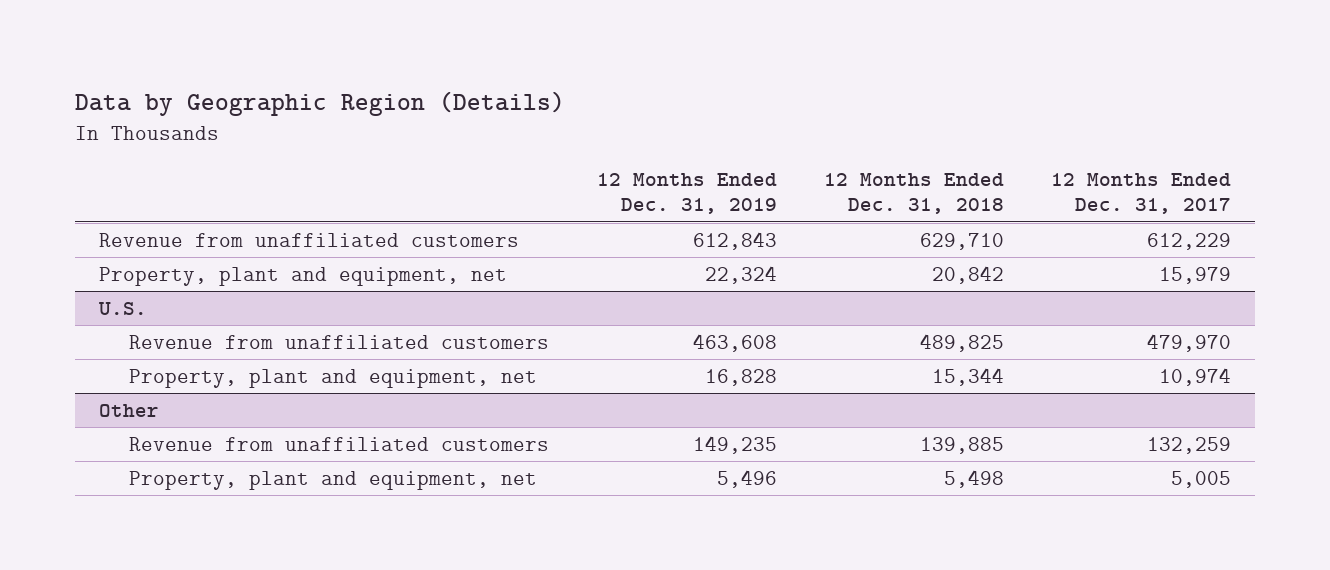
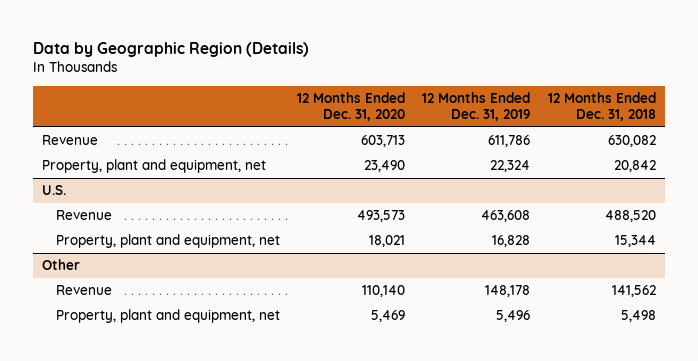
- | 12 Months Ended Dec. 31, 2019 | 12 Months Ended Dec. 31, 2018 | 12 Months Ended Dec. 31, 2017
+ | 12 Months Ended Dec. 31, 2020 | 12 Months Ended Dec. 31, 2019 | 12 Months Ended Dec. 31, 2018
- Revenue from unaffiliated customers | 612,843 | 629,710 | 612,229
+ Revenue | 603,713 | 611,786 | 630,082
@ U.S.
- Revenue from unaffiliated customers | 463,608 | 489,825 | 479,970
+ Revenue | 493,573 | 463,608 | 488,520
@ Other
- Revenue from unaffiliated customers | 149,235 | 139,885 | 132,259
+ Revenue | 110,140 | 148,178 | 141,562

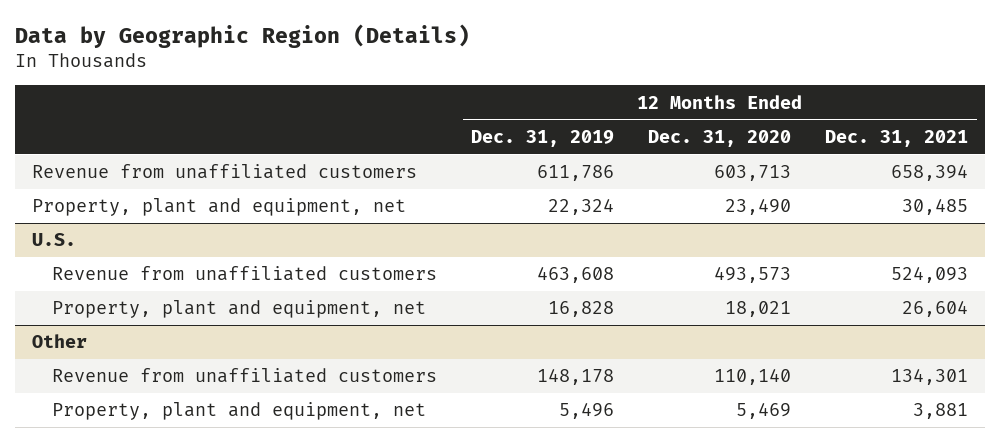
- | 12 Months Ended Dec. 31, 2020 | 12 Months Ended Dec. 31, 2019 | 12 Months Ended Dec. 31, 2018
+ | 12 Months Ended Dec. 31, 2019 | 12 Months Ended Dec. 31, 2020 | 12 Months Ended Dec. 31, 2021
- Revenue | 603,713 | 611,786 | 630,082
+ Revenue from unaffiliated customers | 611,786 | 603,713 | 658,394
@ U.S.
- Revenue | 493,573 | 463,608 | 488,520
+ Revenue from unaffiliated customers | 463,608 | 493,573 | 524,093
@ Other
- Revenue | 110,140 | 148,178 | 141,562
+ Revenue from unaffiliated customers | 148,178 | 110,140 | 134,301

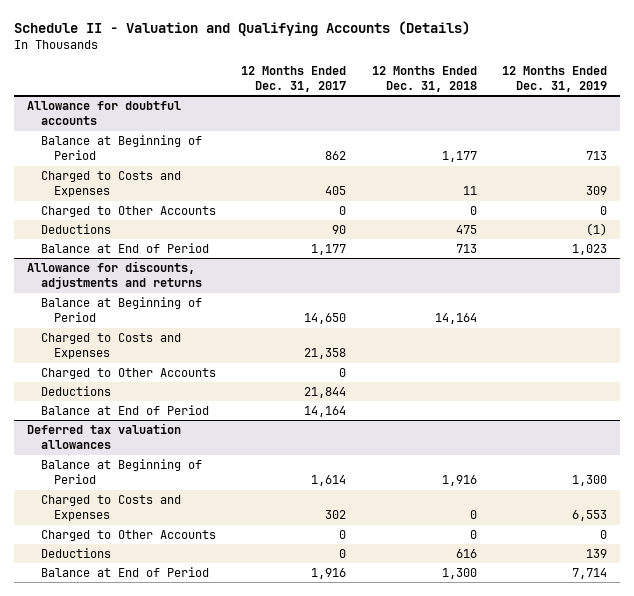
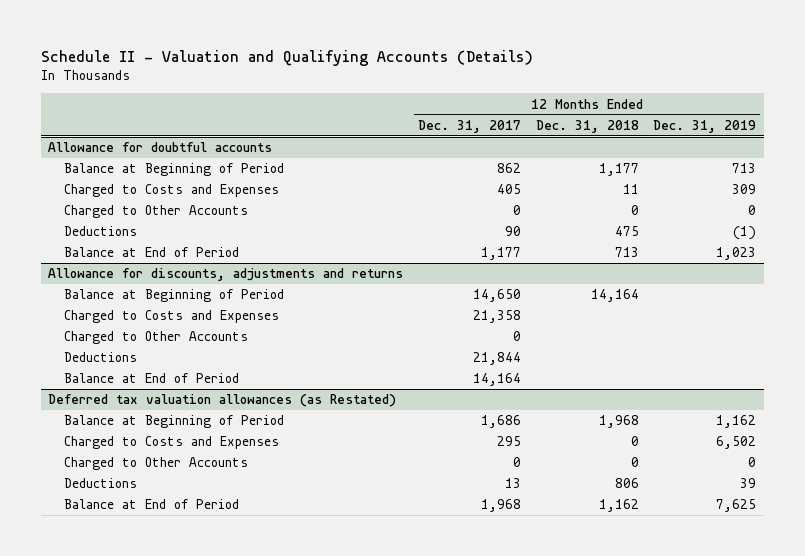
- Deferred tax valuation allowances
- Balance at Beginning of Period | 1,614 | 1,916 | 1,300
- Charged to Costs and Expenses | 302 | 0 | 6,553
+ Deferred tax valuation allowances (as Restated)
+ Balance at Beginning of Period | 1,686 | 1,968 | 1,162
+ Charged to Costs and Expenses | 295 | 0 | 6,502
- Deductions | 0 | 616 | 139
- Balance at End of Period | 1,916 | 1,300 | 7,714
+ Deductions | 13 | 806 | 39
+ Balance at End of Period | 1,968 | 1,162 | 7,625

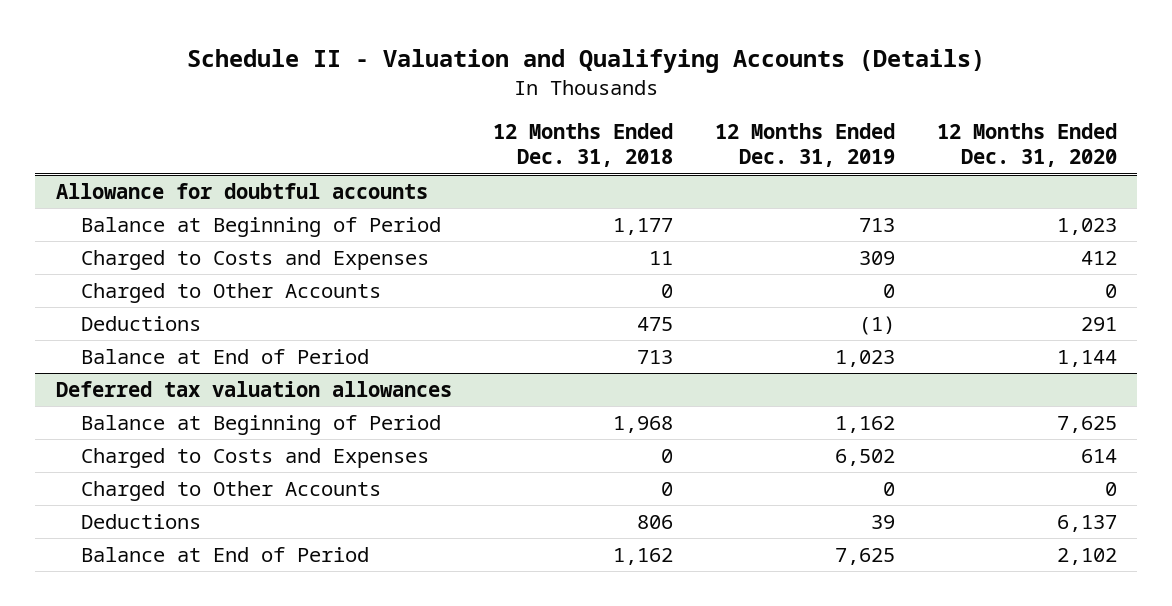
- | 12 Months Ended Dec. 31, 2017 | 12 Months Ended Dec. 31, 2018 | 12 Months Ended Dec. 31, 2019
+ | 12 Months Ended Dec. 31, 2018 | 12 Months Ended Dec. 31, 2019 | 12 Months Ended Dec. 31, 2020
- Allowance for discounts, adjustments and returns
- Balance at Beginning of Period | 14,650 | 14,164 |
- Charged to Costs and Expenses | 21,358 | |
- Charged to Other Accounts | 0 | |
- Deductions | 21,844 | |
- Balance at End of Period | 14,164 | |
- Deferred tax valuation allowances (as Restated)
+ Deferred tax valuation allowances

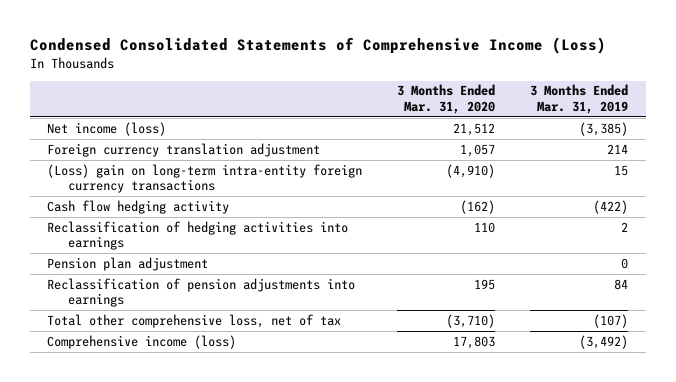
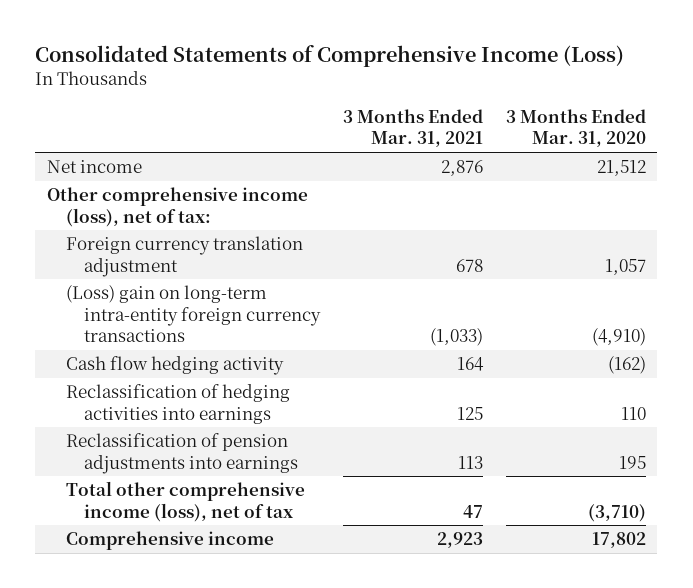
- Condensed Consolidated Statements of Comprehensive Income (Loss)
+ Consolidated Statements of Comprehensive Income (Loss)
- | 3 Months Ended Mar. 31, 2020 | 3 Months Ended Mar. 31, 2019
+ | 3 Months Ended Mar. 31, 2021 | 3 Months Ended Mar. 31, 2020
- Net income (loss) | 21,512 | (3,385)
+ Net income | 2,876 | 21,512
+ Other comprehensive income (loss), net of tax:
- Pension plan adjustment | | 0
- Total other comprehensive loss, net of tax | (3,710) | (107)
- Comprehensive income (loss) | 17,803 | (3,492)
+ Total other comprehensive income (loss), net of tax | 47 | (3,710)
+ Comprehensive income | 2,923 | 17,802

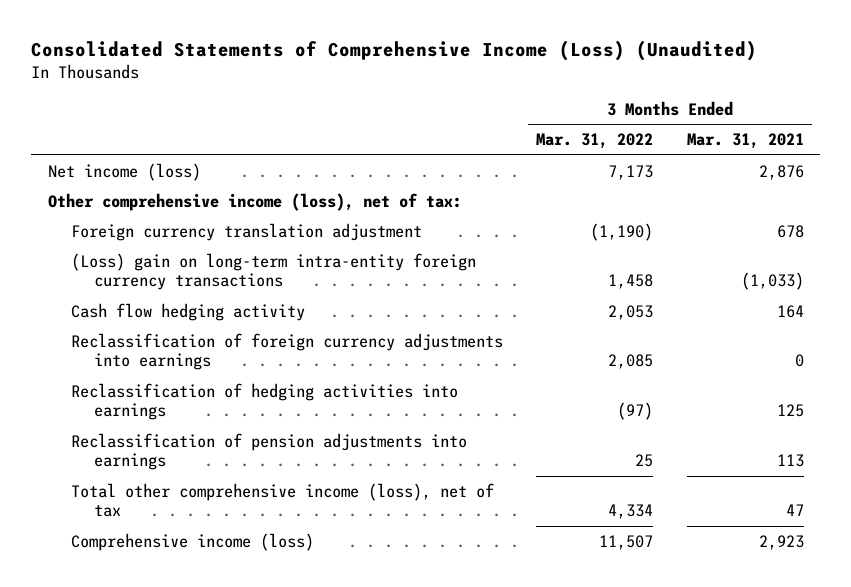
- Consolidated Statements of Comprehensive Income (Loss)
+ Consolidated Statements of Comprehensive Income (Loss) (Unaudited)
- | 3 Months Ended Mar. 31, 2021 | 3 Months Ended Mar. 31, 2020
+ | 3 Months Ended Mar. 31, 2022 | 3 Months Ended Mar. 31, 2021
- Net income | 2,876 | 21,512
+ Net income (loss) | 7,173 | 2,876
+ Reclassification of foreign currency adjustments into earnings | 2,085 | 0
- Comprehensive income | 2,923 | 17,802
+ Comprehensive income (loss) | 11,507 | 2,923

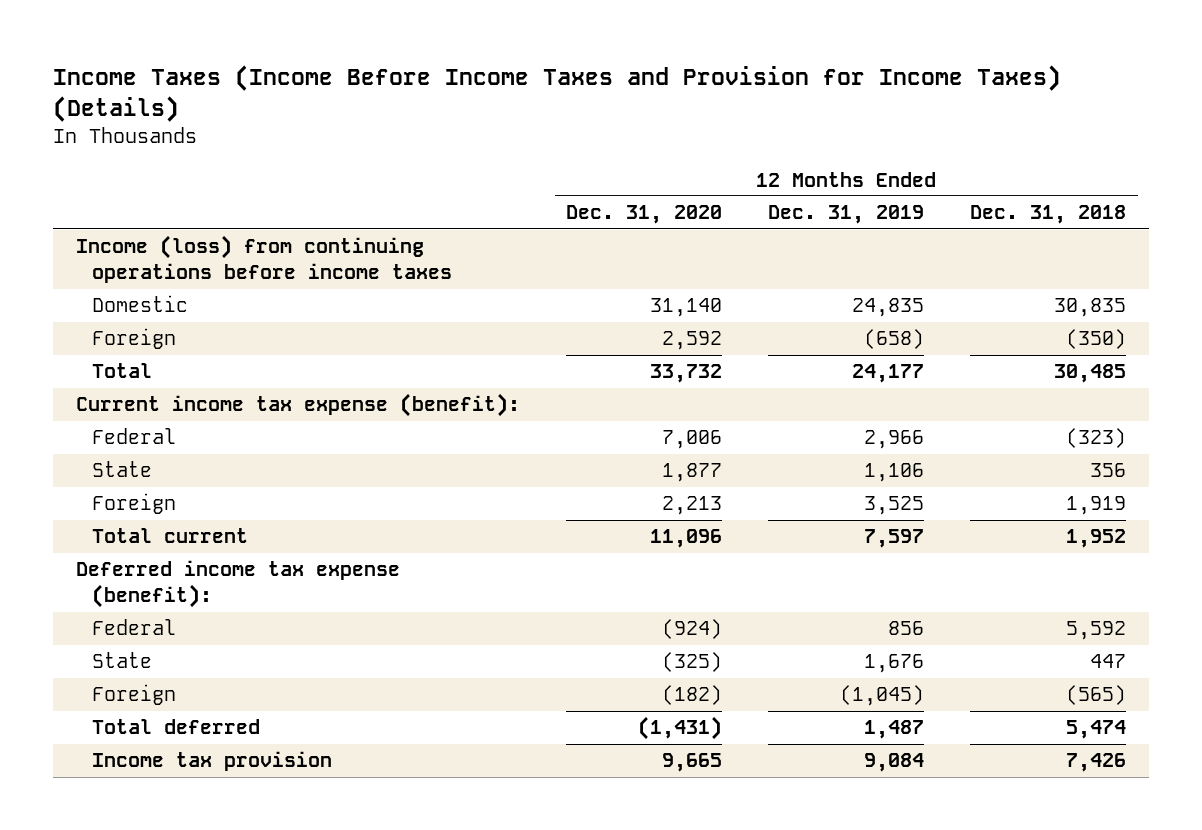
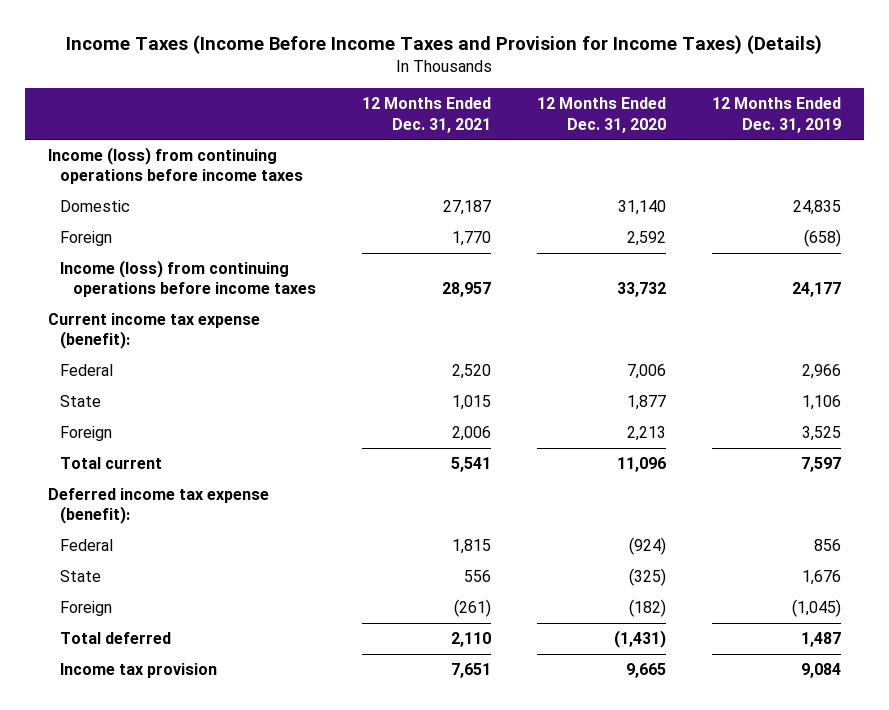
- | 12 Months Ended Dec. 31, 2020 | 12 Months Ended Dec. 31, 2019 | 12 Months Ended Dec. 31, 2018
+ | 12 Months Ended Dec. 31, 2021 | 12 Months Ended Dec. 31, 2020 | 12 Months Ended Dec. 31, 2019
- Total | 33,732 | 24,177 | 30,485
+ Income (loss) from continuing operations before income taxes | 28,957 | 33,732 | 24,177

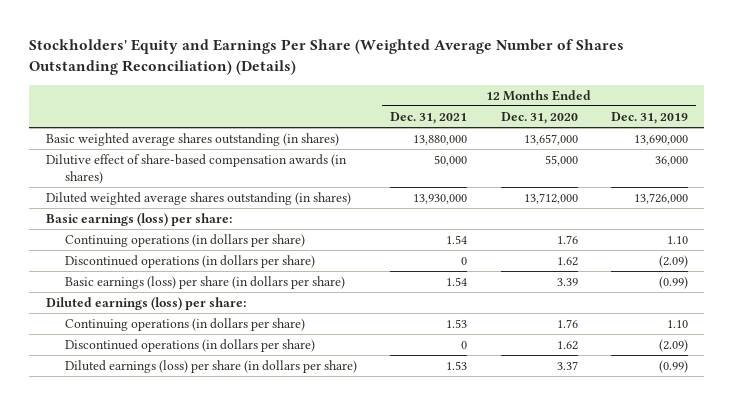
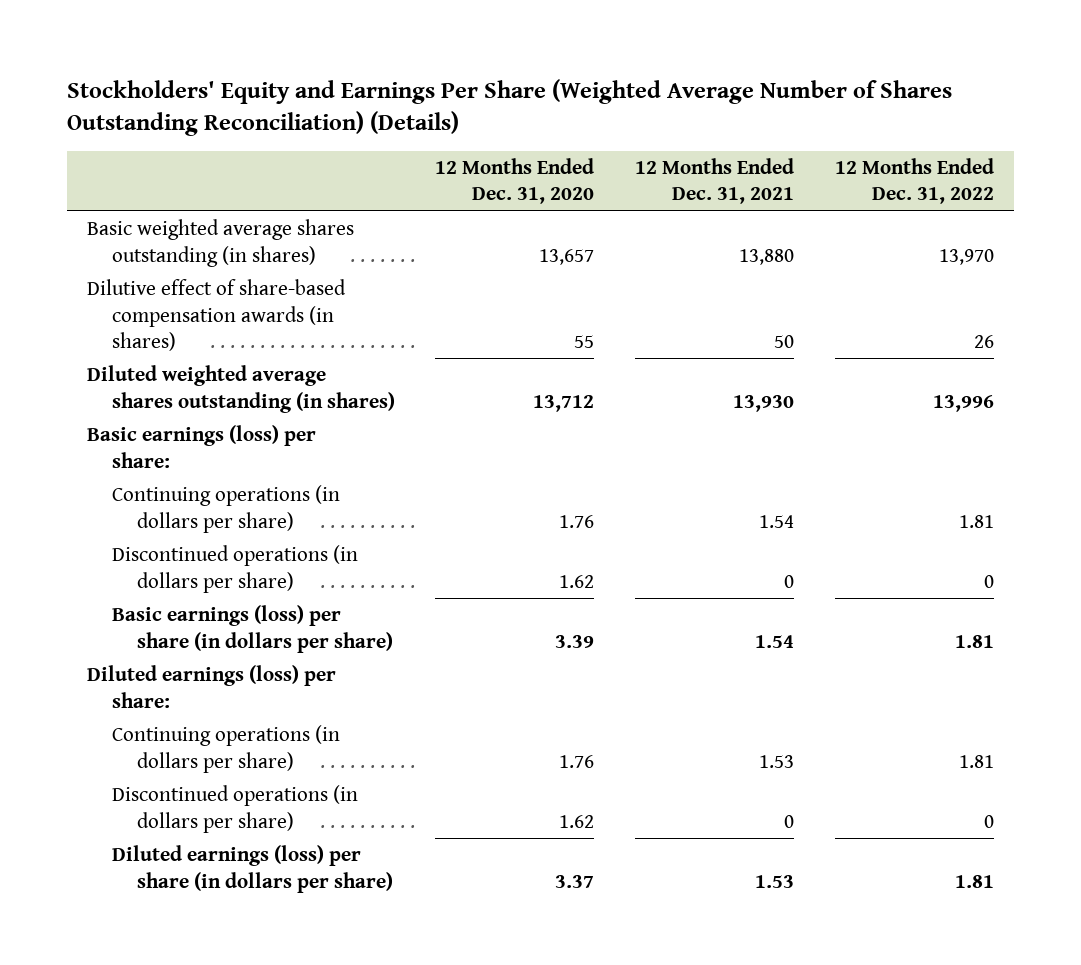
- | 12 Months Ended Dec. 31, 2021 | 12 Months Ended Dec. 31, 2020 | 12 Months Ended Dec. 31, 2019
+ | 12 Months Ended Dec. 31, 2020 | 12 Months Ended Dec. 31, 2021 | 12 Months Ended Dec. 31, 2022
- Basic weighted average shares outstanding (in shares) | 13,880,000 | 13,657,000 | 13,690,000
- Dilutive effect of share-based compensation awards (in shares) | 50,000 | 55,000 | 36,000
- Diluted weighted average shares outstanding (in shares) | 13,930,000 | 13,712,000 | 13,726,000
+ Basic weighted average shares outstanding (in shares) | 13,657 | 13,880 | 13,970
+ Dilutive effect of share-based compensation awards (in shares) | 55 | 50 | 26
+ Diluted weighted average shares outstanding (in shares) | 13,712 | 13,930 | 13,996

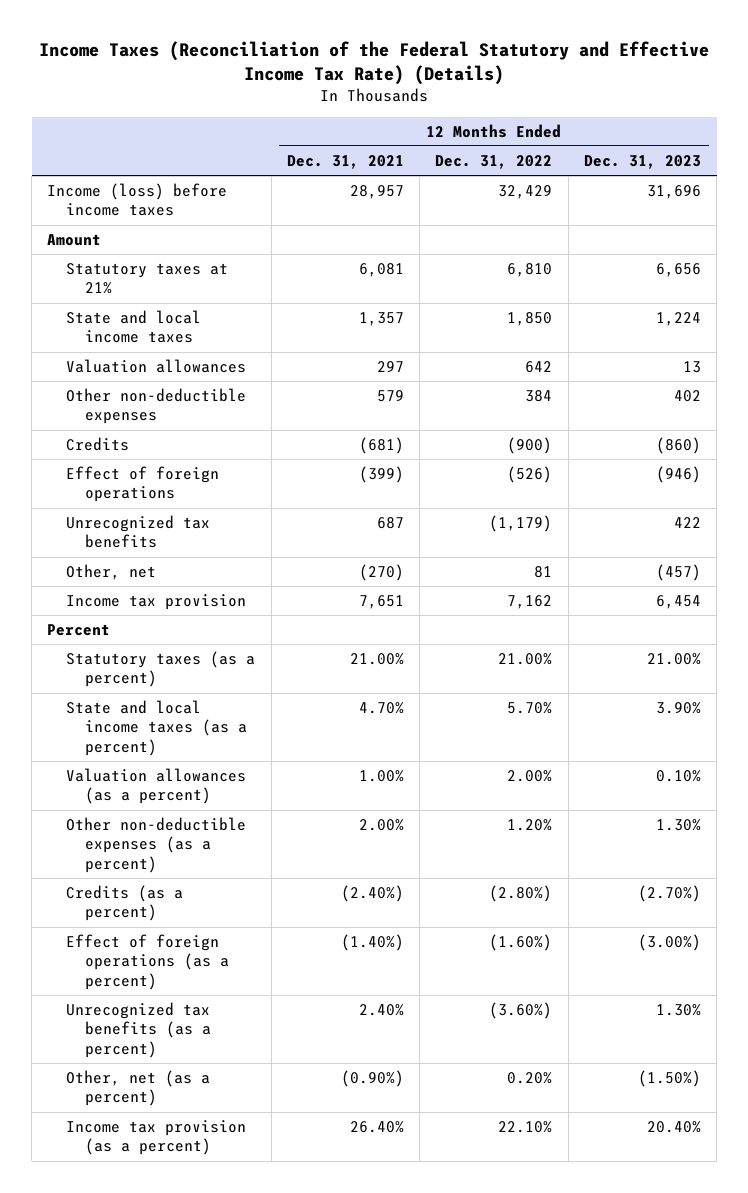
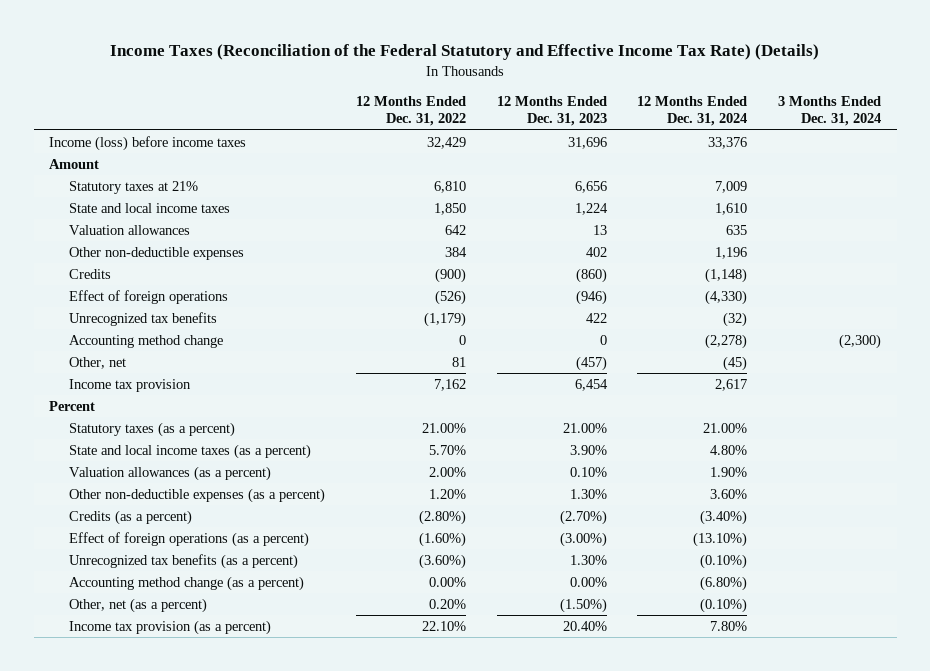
- | 12 Months Ended Dec. 31, 2021 | 12 Months Ended Dec. 31, 2022 | 12 Months Ended Dec. 31, 2023
+ | 12 Months Ended Dec. 31, 2022 | 12 Months Ended Dec. 31, 2023 | 12 Months Ended Dec. 31, 2024 | 3 Months Ended Dec. 31, 2024
+ Accounting method change | 0 | 0 | (2,278) | (2,300)
+ Accounting method change (as a percent) | 0.00% | 0.00% | (6.80%) |

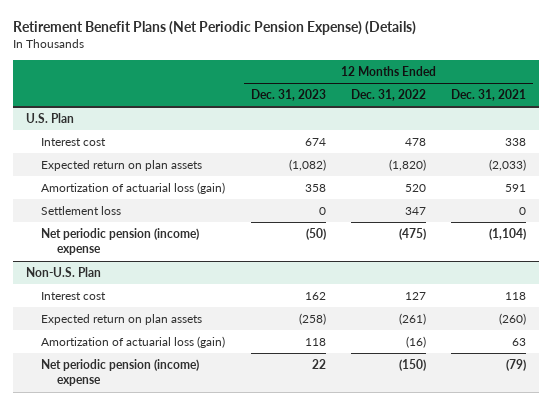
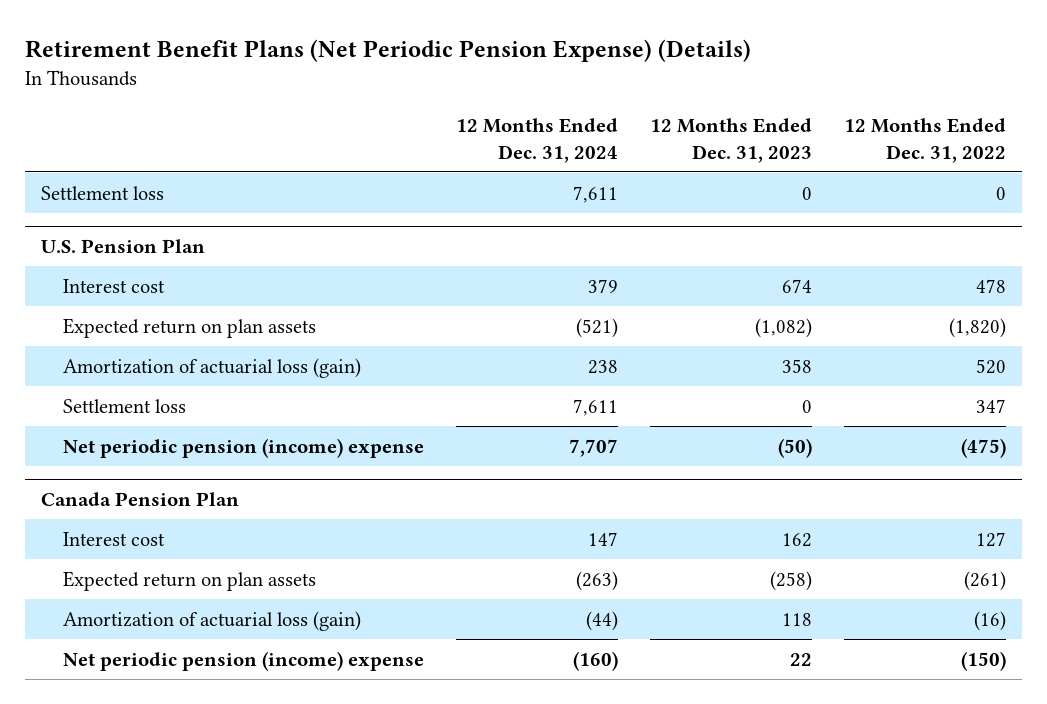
- | 12 Months Ended Dec. 31, 2023 | 12 Months Ended Dec. 31, 2022 | 12 Months Ended Dec. 31, 2021
+ | 12 Months Ended Dec. 31, 2024 | 12 Months Ended Dec. 31, 2023 | 12 Months Ended Dec. 31, 2022
- U.S. Plan
+ Settlement loss | 7,611 | 0 | 0
+ U.S. Pension Plan
- Non-U.S. Plan
+ Canada Pension Plan

